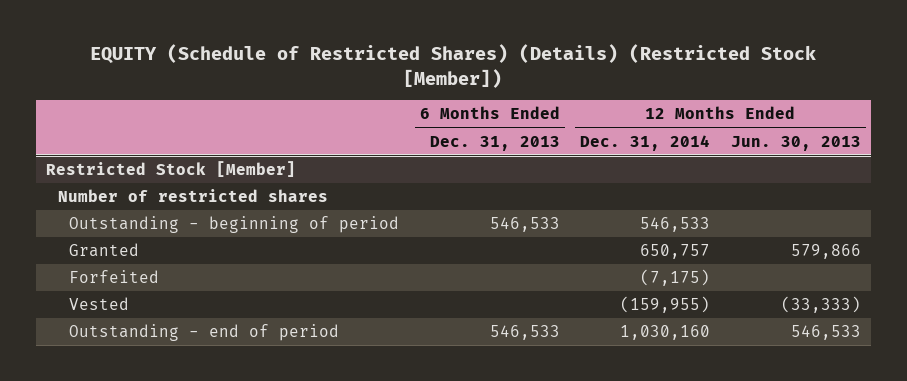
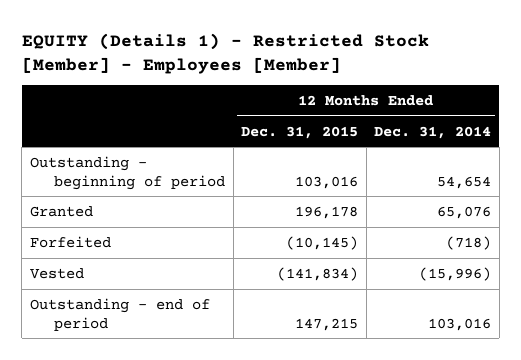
- EQUITY (Schedule of Restricted Shares) (Details) (Restricted Stock [Member])
+ EQUITY (Details 1) - Restricted Stock [Member] - Employees [Member]
- | 6 Months Ended Dec. 31, 2013 | 12 Months Ended Dec. 31, 2014 | 12 Months Ended Jun. 30, 2013
+ | 12 Months Ended Dec. 31, 2015 | 12 Months Ended Dec. 31, 2014
- Restricted Stock [Member]
- Number of restricted shares
- Outstanding - beginning of period | 546,533 | 546,533 |
- Granted | | 650,757 | 579,866
- Forfeited | | (7,175) |
- Vested | | (159,955) | (33,333)
- Outstanding - end of period | 546,533 | 1,030,160 | 546,533
+ Outstanding - beginning of period | 103,016 | 54,654
+ Granted | 196,178 | 65,076
+ Forfeited | (10,145) | (718)
+ Vested | (141,834) | (15,996)
+ Outstanding - end of period | 147,215 | 103,016

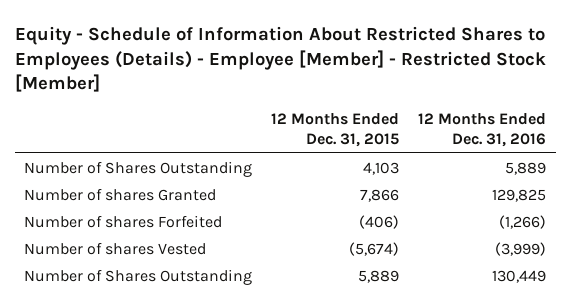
- EQUITY (Details 1) - Restricted Stock [Member] - Employees [Member]
+ Equity - Schedule of Information About Restricted Shares to Employees (Details) - Employee [Member] - Restricted Stock [Member]
- | 12 Months Ended Dec. 31, 2015 | 12 Months Ended Dec. 31, 2014
+ | 12 Months Ended Dec. 31, 2015 | 12 Months Ended Dec. 31, 2016
- Outstanding - beginning of period | 103,016 | 54,654
- Granted | 196,178 | 65,076
- Forfeited | (10,145) | (718)
- Vested | (141,834) | (15,996)
- Outstanding - end of period | 147,215 | 103,016
+ Number of Shares Outstanding | 4,103 | 5,889
+ Number of shares Granted | 7,866 | 129,825
+ Number of shares Forfeited | (406) | (1,266)
+ Number of shares Vested | (5,674) | (3,999)
+ Number of Shares Outstanding | 5,889 | 130,449

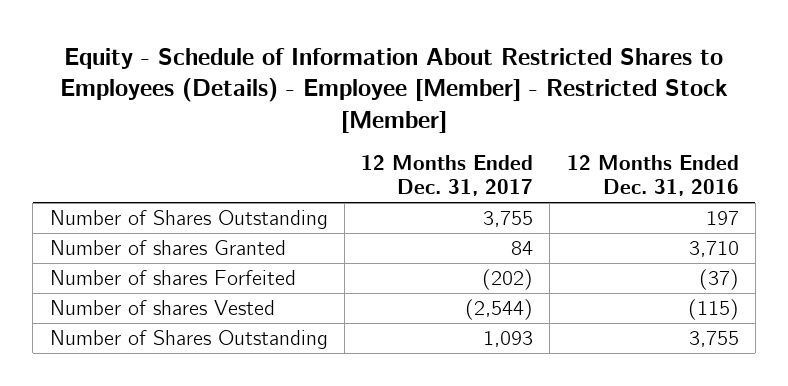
- | 12 Months Ended Dec. 31, 2015 | 12 Months Ended Dec. 31, 2016
+ | 12 Months Ended Dec. 31, 2017 | 12 Months Ended Dec. 31, 2016
- Number of Shares Outstanding | 4,103 | 5,889
- Number of shares Granted | 7,866 | 129,825
- Number of shares Forfeited | (406) | (1,266)
- Number of shares Vested | (5,674) | (3,999)
- Number of Shares Outstanding | 5,889 | 130,449
+ Number of Shares Outstanding | 3,755 | 197
+ Number of shares Granted | 84 | 3,710
+ Number of shares Forfeited | (202) | (37)
+ Number of shares Vested | (2,544) | (115)
+ Number of Shares Outstanding | 1,093 | 3,755

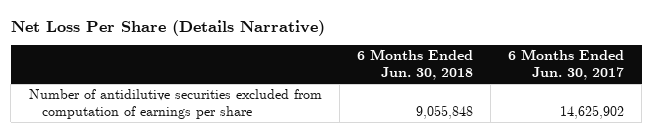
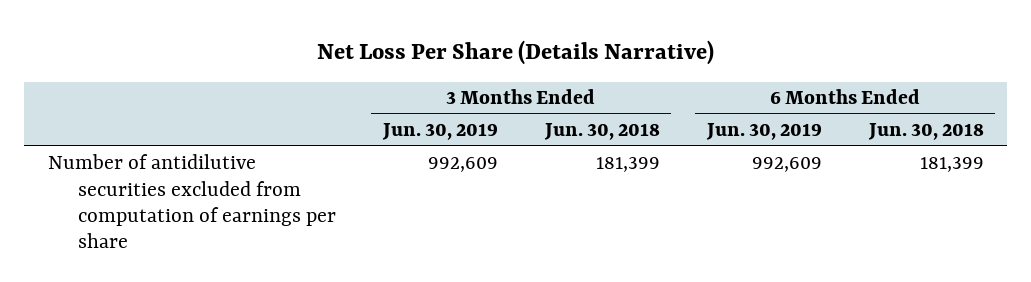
- | 6 Months Ended Jun. 30, 2018 | 6 Months Ended Jun. 30, 2017
+ | 3 Months Ended Jun. 30, 2019 | 3 Months Ended Jun. 30, 2018 | 6 Months Ended Jun. 30, 2019 | 6 Months Ended Jun. 30, 2018
- Number of antidilutive securities excluded from computation of earnings per share | 9,055,848 | 14,625,902
+ Number of antidilutive securities excluded from computation of earnings per share | 992,609 | 181,399 | 992,609 | 181,399

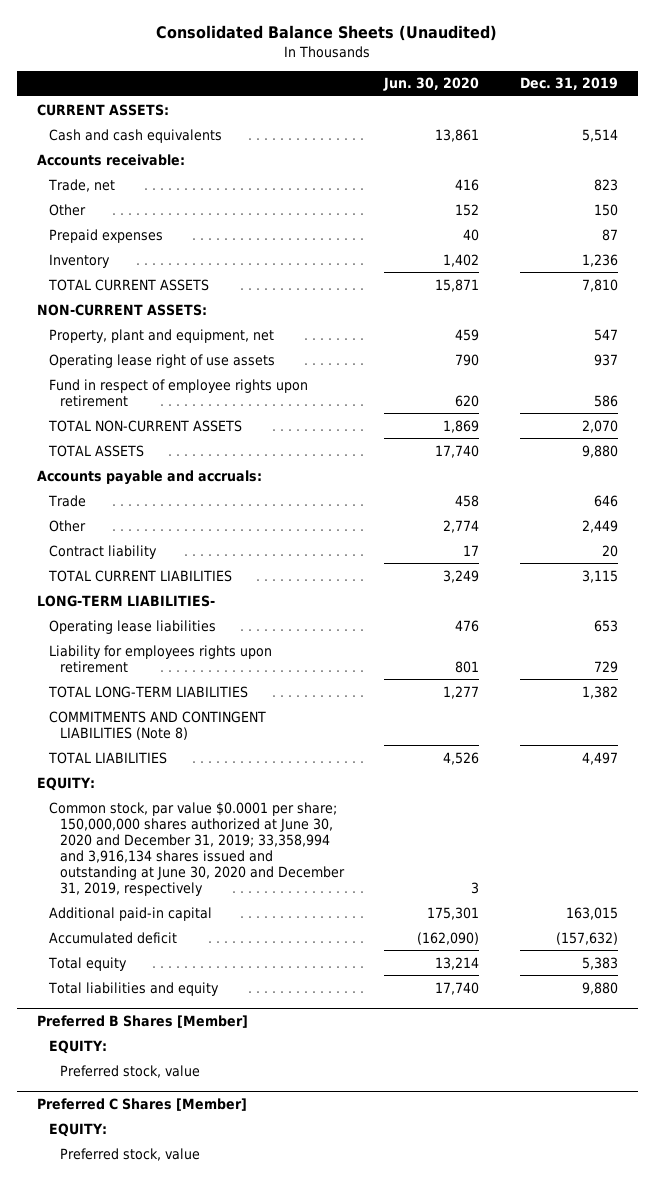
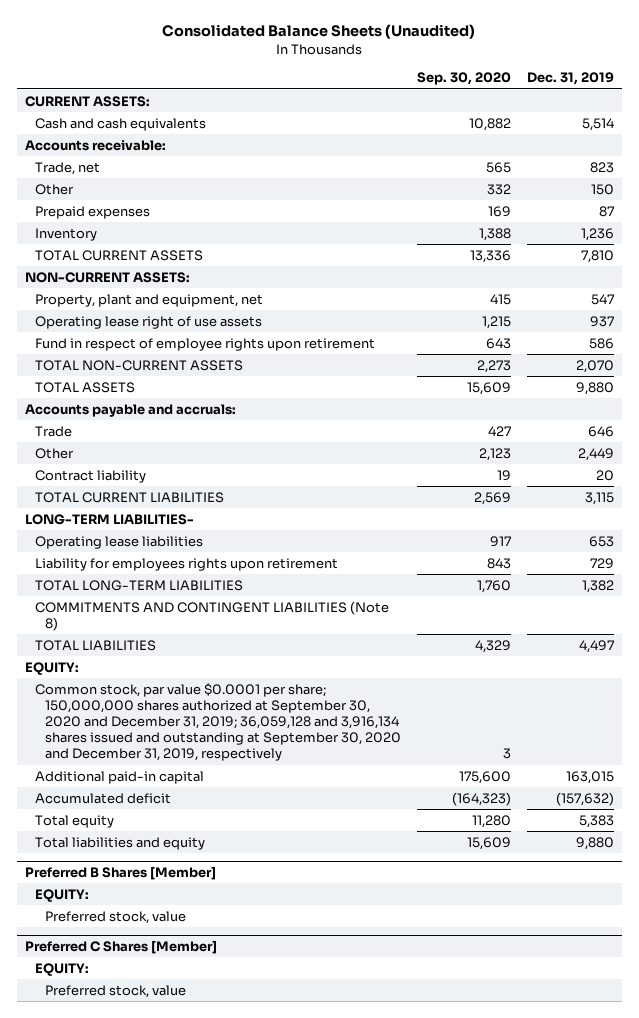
- | Jun. 30, 2020 | Dec. 31, 2019
+ | Sep. 30, 2020 | Dec. 31, 2019
- Common stock, par value $0.0001 per share; 150,000,000 shares authorized at June 30, 2020 and December 31, 2019; 33,358,994 and 3,916,134 shares issued and outstanding at June 30, 2020 and December 31, 2019, respectively | 3 |
+ Common stock, par value $0.0001 per share; 150,000,000 shares authorized at September 30, 2020 and December 31, 2019; 36,059,128 and 3,916,134 shares issued and outstanding at September 30, 2020 and December 31, 2019, respectively | 3 |

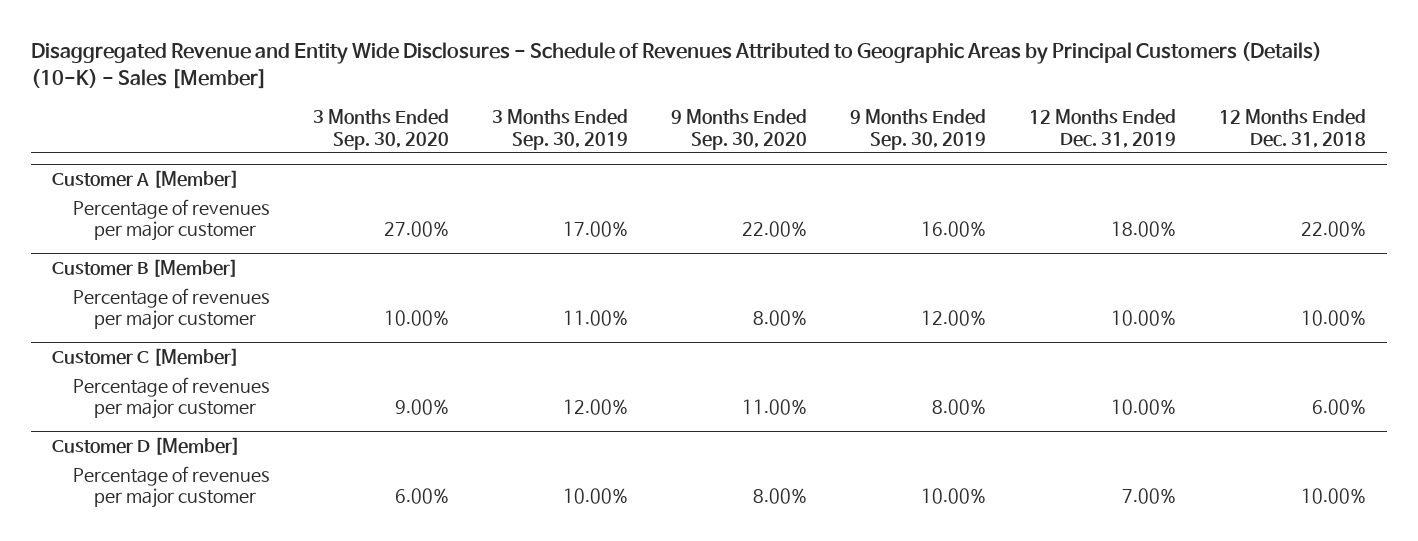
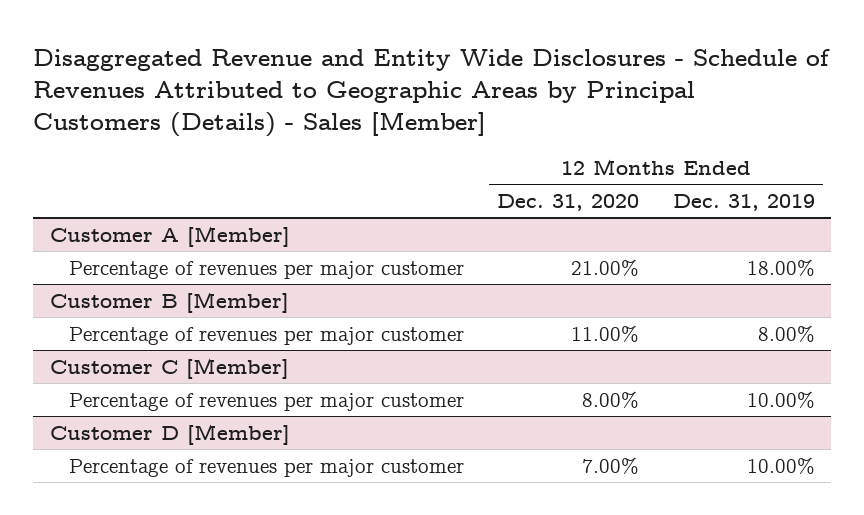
- Disaggregated Revenue and Entity Wide Disclosures - Schedule of Revenues Attributed to Geographic Areas by Principal Customers (Details) (10-K) - Sales [Member]
+ Disaggregated Revenue and Entity Wide Disclosures - Schedule of Revenues Attributed to Geographic Areas by Principal Customers (Details) - Sales [Member]
- | 3 Months Ended Sep. 30, 2020 | 3 Months Ended Sep. 30, 2019 | 9 Months Ended Sep. 30, 2020 | 9 Months Ended Sep. 30, 2019 | 12 Months Ended Dec. 31, 2019 | 12 Months Ended Dec. 31, 2018
+ | 12 Months Ended Dec. 31, 2020 | 12 Months Ended Dec. 31, 2019
@ Customer B [Member]
- Percentage of revenues per major customer | 10.00% | 11.00% | 8.00% | 12.00% | 10.00% | 10.00%
+ Percentage of revenues per major customer | 11.00% | 8.00%
@ Customer D [Member]
- Percentage of revenues per major customer | 6.00% | 10.00% | 8.00% | 10.00% | 7.00% | 10.00%
+ Percentage of revenues per major customer | 7.00% | 10.00%

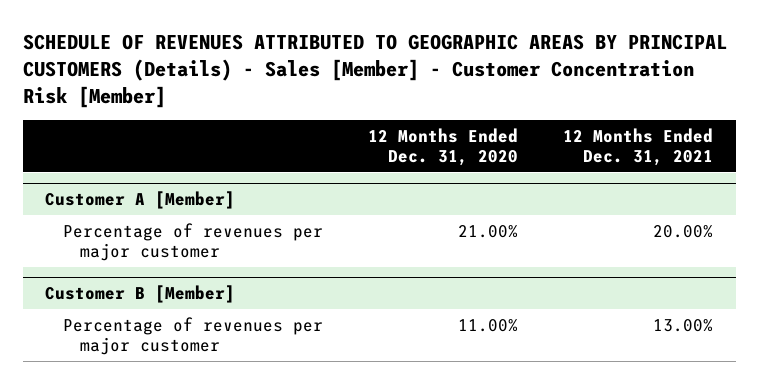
- Disaggregated Revenue and Entity Wide Disclosures - Schedule of Revenues Attributed to Geographic Areas by Principal Customers (Details) - Sales [Member]
+ SCHEDULE OF REVENUES ATTRIBUTED TO GEOGRAPHIC AREAS BY PRINCIPAL CUSTOMERS (Details) - Sales [Member] - Customer Concentration Risk [Member]
- | 12 Months Ended Dec. 31, 2020 | 12 Months Ended Dec. 31, 2019
+ | 12 Months Ended Dec. 31, 2020 | 12 Months Ended Dec. 31, 2021
- Customer C [Member]
- Percentage of revenues per major customer | 8.00% | 10.00%
- Customer D [Member]
- Percentage of revenues per major customer | 7.00% | 10.00%

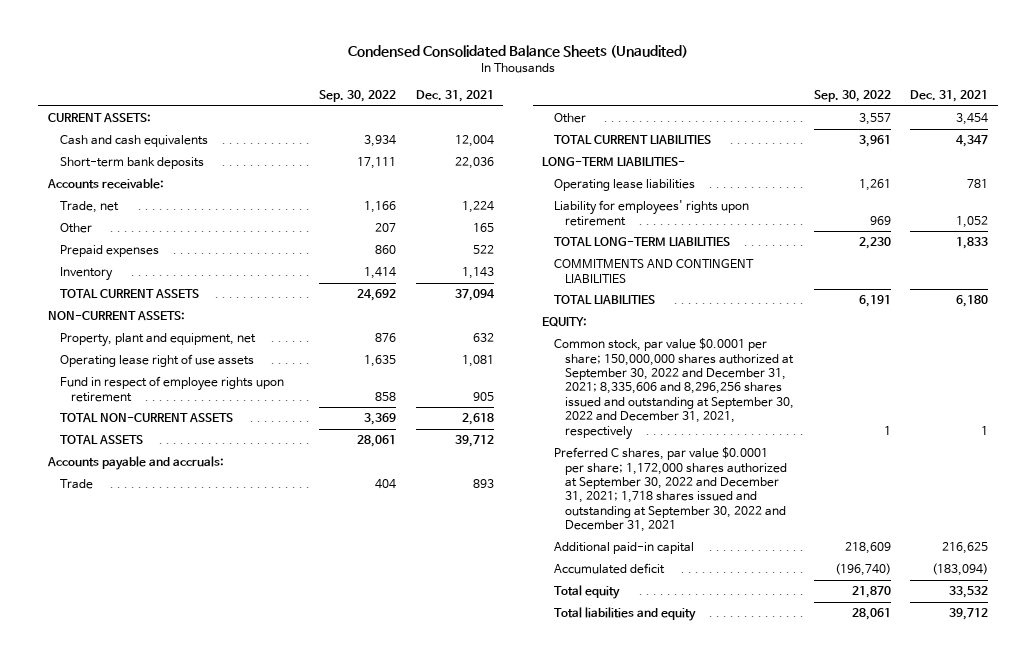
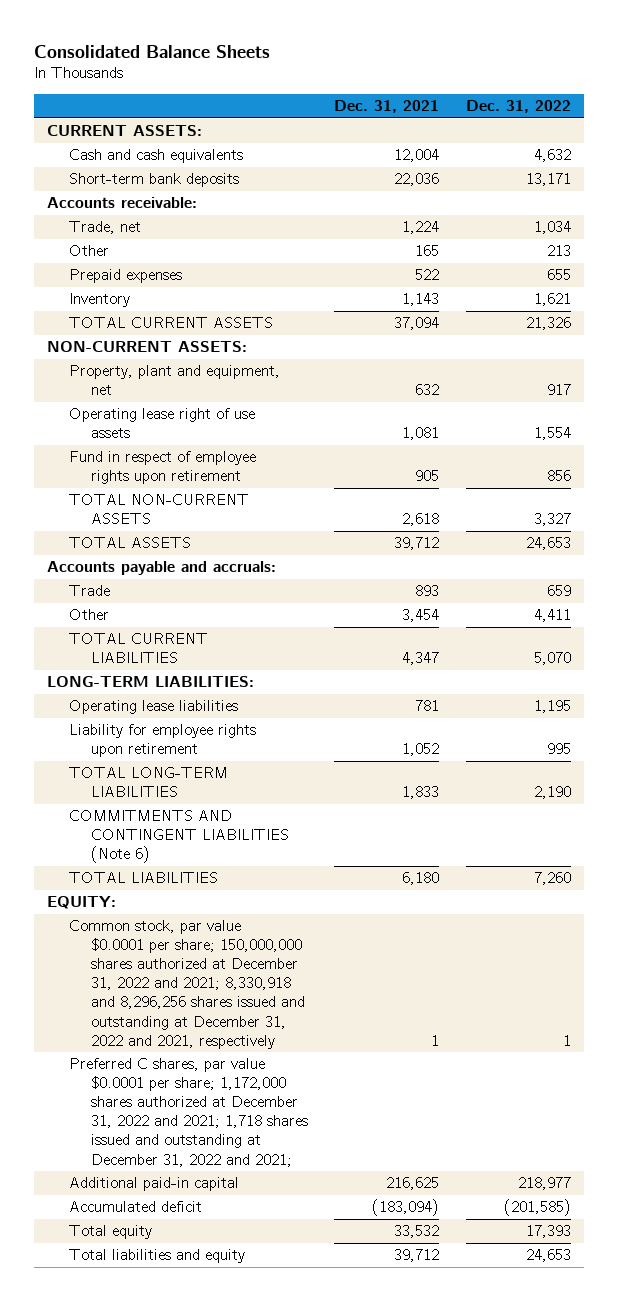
- Condensed Consolidated Balance Sheets (Unaudited)
+ Consolidated Balance Sheets
- | Sep. 30, 2022 | Dec. 31, 2021
+ | Dec. 31, 2021 | Dec. 31, 2022
- LONG-TERM LIABILITIES-
+ LONG-TERM LIABILITIES:
- Liability for employees' rights upon retirement | 969 | 1,052
+ Liability for employee rights upon retirement | 1,052 | 995
- COMMITMENTS AND CONTINGENT LIABILITIES
+ COMMITMENTS AND CONTINGENT LIABILITIES (Note 6)
- Common stock, par value $0.0001 per share; 150,000,000 shares authorized at September 30, 2022 and December 31, 2021; 8,335,606 and 8,296,256 shares issued and outstanding at September 30, 2022 and December 31, 2021, respectively | 1 | 1
- Preferred C shares, par value $0.0001 per share; 1,172,000 shares authorized at September 30, 2022 and December 31, 2021; 1,718 shares issued and outstanding at September 30, 2022 and December 31, 2021
+ Common stock, par value $0.0001 per share; 150,000,000 shares authorized at December 31, 2022 and 2021; 8,330,918 and 8,296,256 shares issued and outstanding at December 31, 2022 and 2021, respectively | 1 | 1
+ Preferred C shares, par value $0.0001 per share; 1,172,000 shares authorized at December 31, 2022 and 2021; 1,718 shares issued and outstanding at December 31, 2022 and 2021;

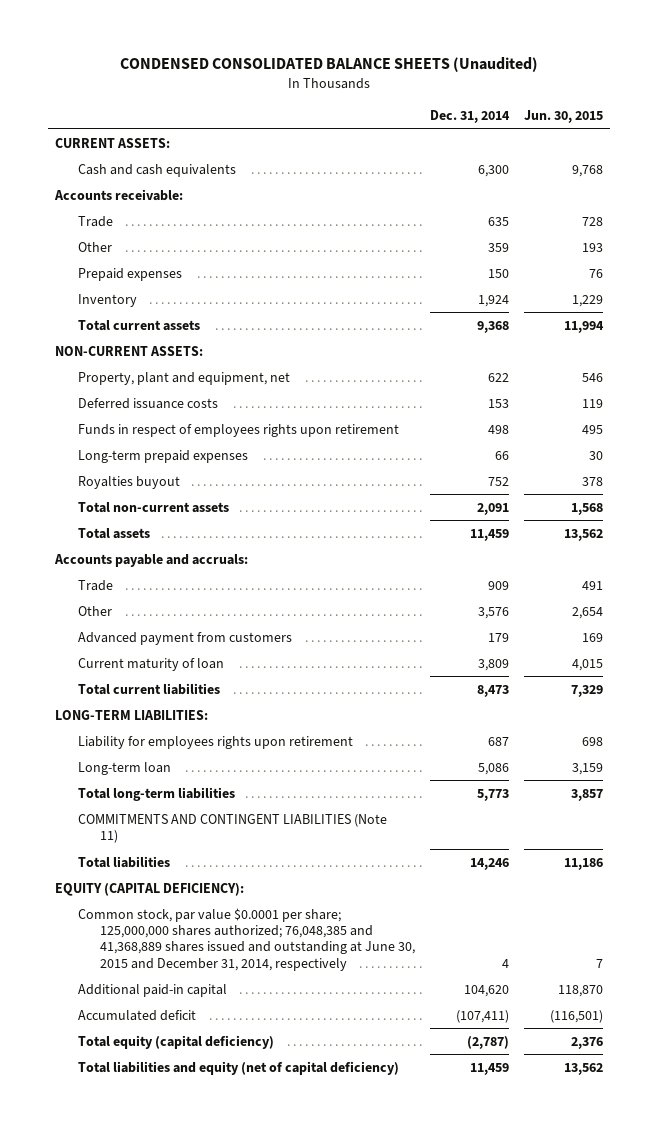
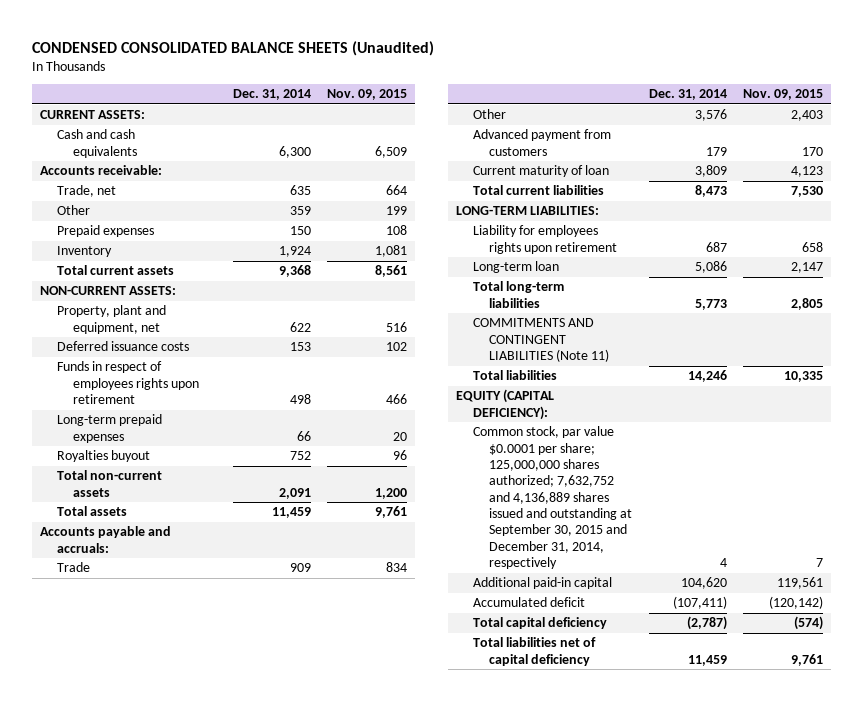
- | Dec. 31, 2014 | Jun. 30, 2015
+ | Dec. 31, 2014 | Nov. 09, 2015
- Trade | 635 | 728
+ Trade, net | 635 | 664
- Common stock, par value $0.0001 per share; 125,000,000 shares authorized; 76,048,385 and 41,368,889 shares issued and outstanding at June 30, 2015 and December 31, 2014, respectively | 4 | 7
+ Common stock, par value $0.0001 per share; 125,000,000 shares authorized; 7,632,752 and 4,136,889 shares issued and outstanding at September 30, 2015 and December 31, 2014, respectively | 4 | 7
- Total equity (capital deficiency) | (2,787) | 2,376
- Total liabilities and equity (net of capital deficiency) | 11,459 | 13,562
+ Total capital deficiency | (2,787) | (574)
+ Total liabilities net of capital deficiency | 11,459 | 9,761

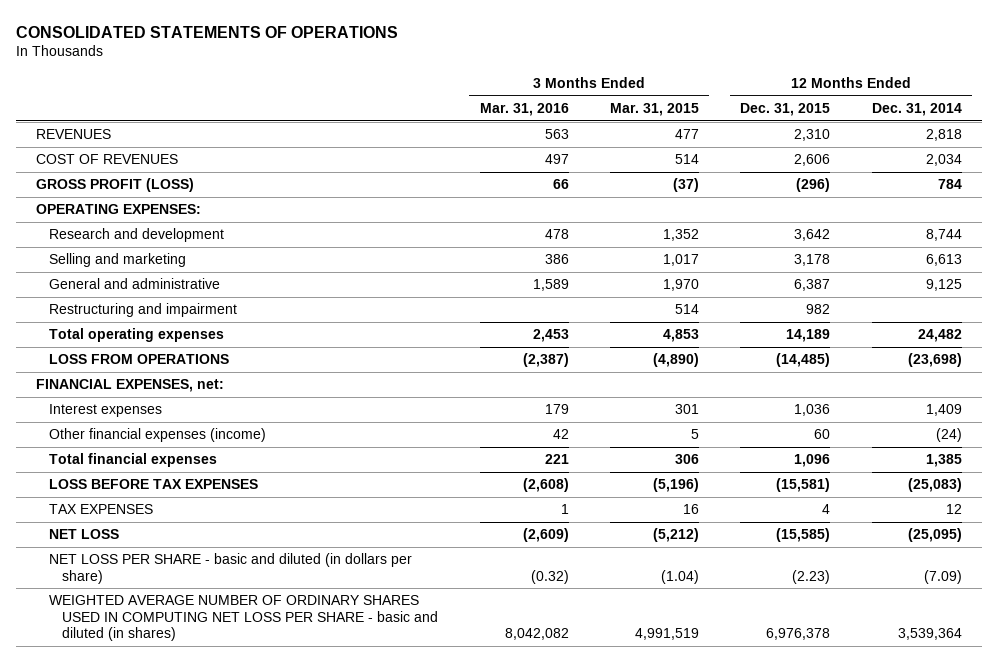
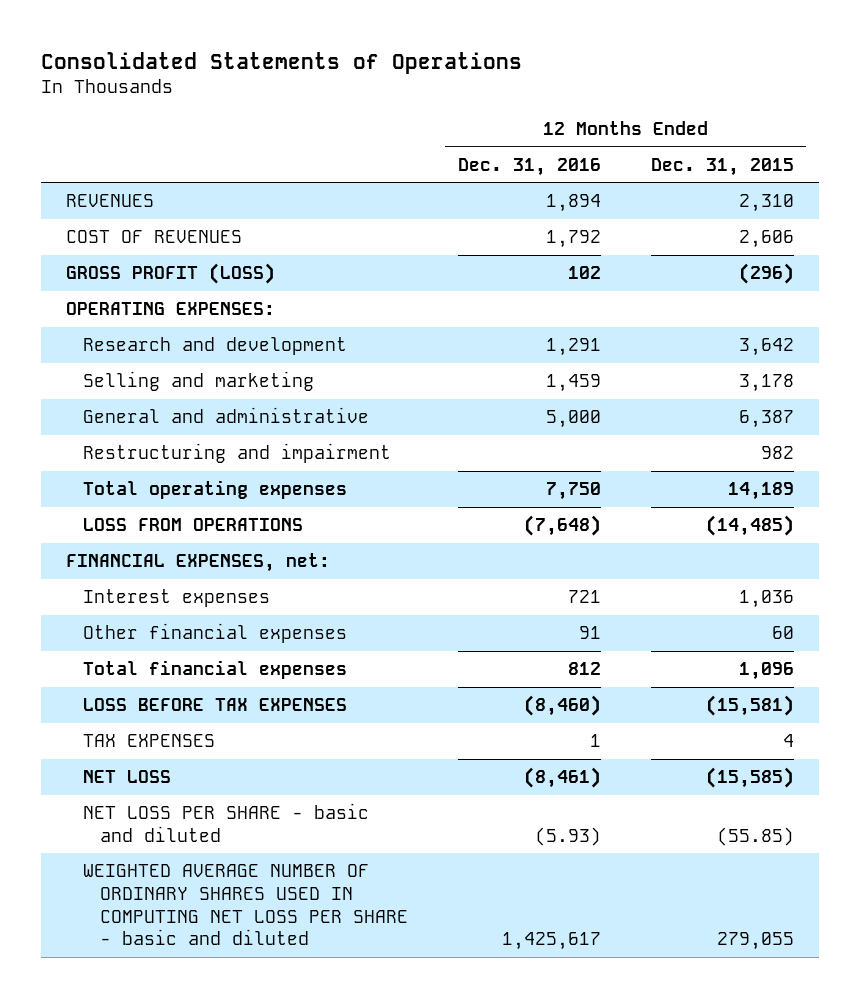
- CONSOLIDATED STATEMENTS OF OPERATIONS
+ Consolidated Statements of Operations
- | 3 Months Ended Mar. 31, 2016 | 3 Months Ended Mar. 31, 2015 | 12 Months Ended Dec. 31, 2015 | 12 Months Ended Dec. 31, 2014
+ | 12 Months Ended Dec. 31, 2016 | 12 Months Ended Dec. 31, 2015
- Other financial expenses (income) | 42 | 5 | 60 | (24)
+ Other financial expenses | 91 | 60
- NET LOSS PER SHARE - basic and diluted (in dollars per share) | (0.32) | (1.04) | (2.23) | (7.09)
- WEIGHTED AVERAGE NUMBER OF ORDINARY SHARES USED IN COMPUTING NET LOSS PER SHARE - basic and diluted (in shares) | 8,042,082 | 4,991,519 | 6,976,378 | 3,539,364
+ NET LOSS PER SHARE - basic and diluted | (5.93) | (55.85)
+ WEIGHTED AVERAGE NUMBER OF ORDINARY SHARES USED IN COMPUTING NET LOSS PER SHARE - basic and diluted | 1,425,617 | 279,055

